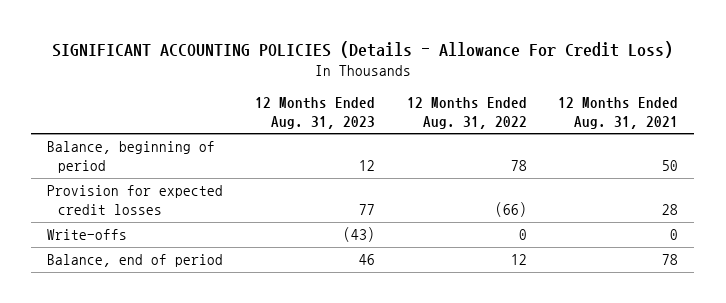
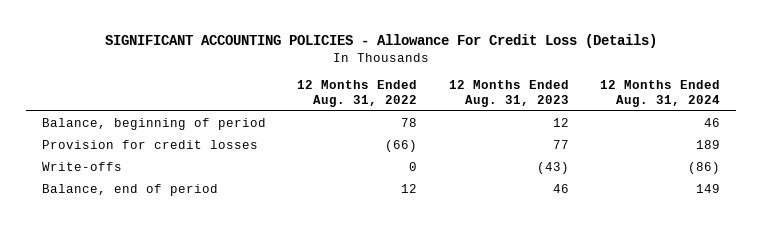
- SIGNIFICANT ACCOUNTING POLICIES (Details - Allowance For Credit Loss)
+ SIGNIFICANT ACCOUNTING POLICIES - Allowance For Credit Loss (Details)
- | 12 Months Ended Aug. 31, 2023 | 12 Months Ended Aug. 31, 2022 | 12 Months Ended Aug. 31, 2021
+ | 12 Months Ended Aug. 31, 2022 | 12 Months Ended Aug. 31, 2023 | 12 Months Ended Aug. 31, 2024
- Provision for expected credit losses | 77 | (66) | 28
+ Provision for credit losses | (66) | 77 | 189

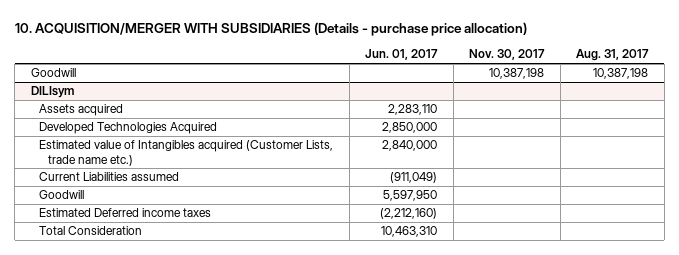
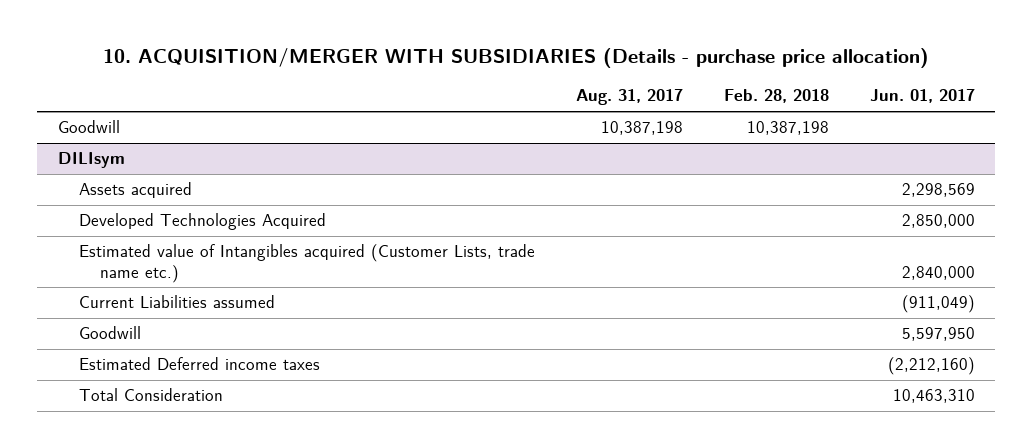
- | Jun. 01, 2017 | Nov. 30, 2017 | Aug. 31, 2017
+ | Aug. 31, 2017 | Feb. 28, 2018 | Jun. 01, 2017
@ DILIsym
- Assets acquired | 2,283,110 | |
+ Assets acquired | | | 2,298,569

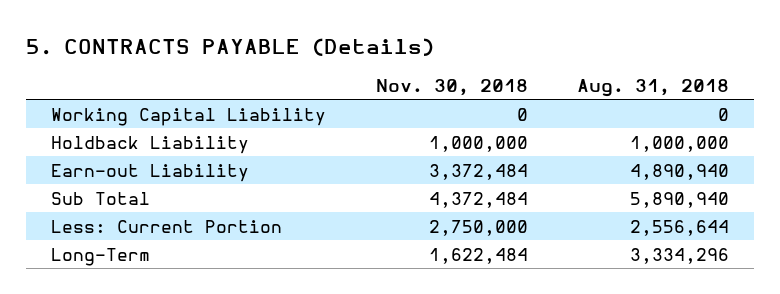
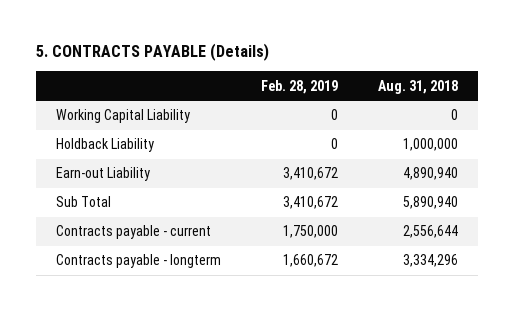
- | Nov. 30, 2018 | Aug. 31, 2018
+ | Feb. 28, 2019 | Aug. 31, 2018
- Less: Current Portion | 2,750,000 | 2,556,644
- Long-Term | 1,622,484 | 3,334,296
+ Contracts payable - current | 1,750,000 | 2,556,644
+ Contracts payable - longterm | 1,660,672 | 3,334,296

